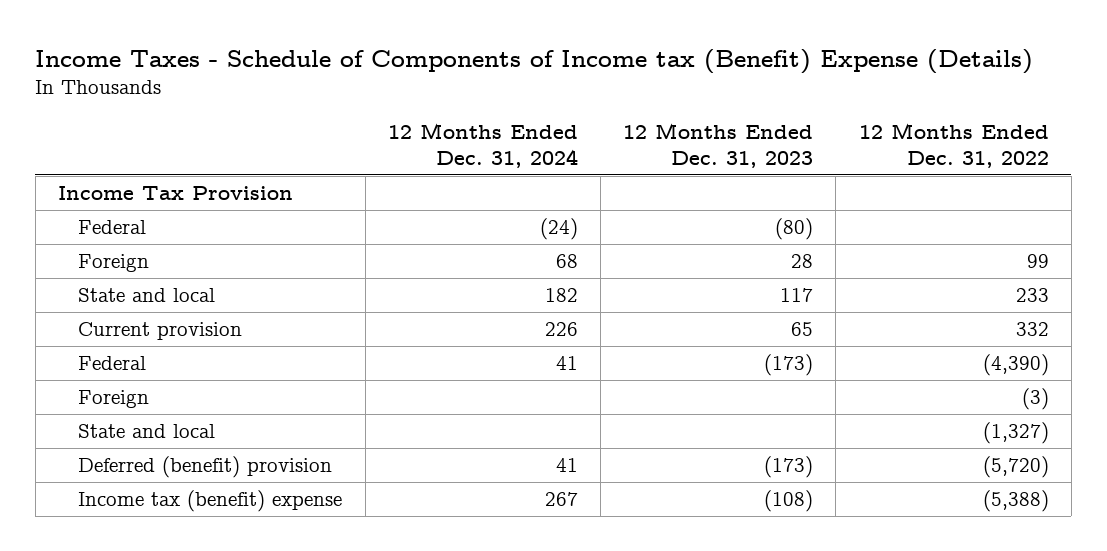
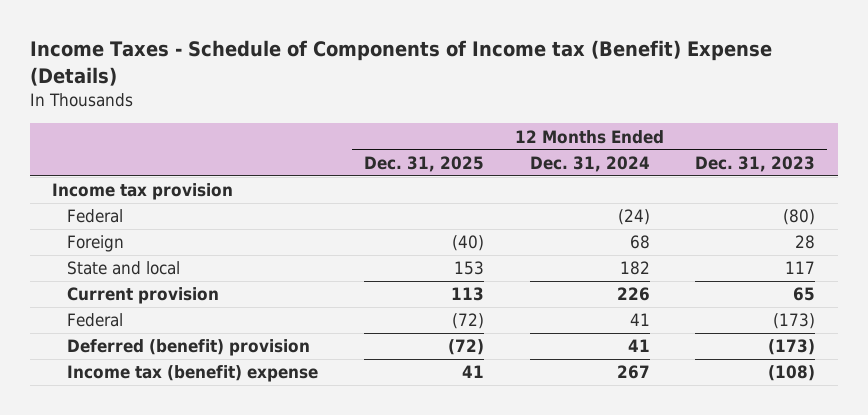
- | 12 Months Ended Dec. 31, 2024 | 12 Months Ended Dec. 31, 2023 | 12 Months Ended Dec. 31, 2022
+ | 12 Months Ended Dec. 31, 2025 | 12 Months Ended Dec. 31, 2024 | 12 Months Ended Dec. 31, 2023
- Income Tax Provision
+ Income tax provision
- Foreign | | | (3)
- State and local | | | (1,327)

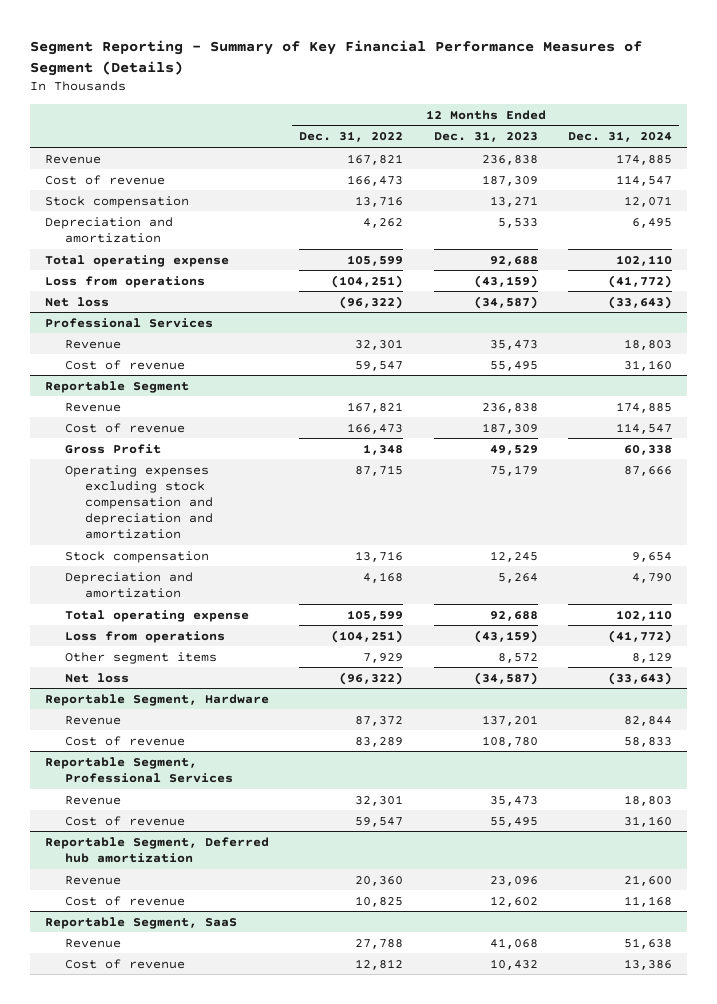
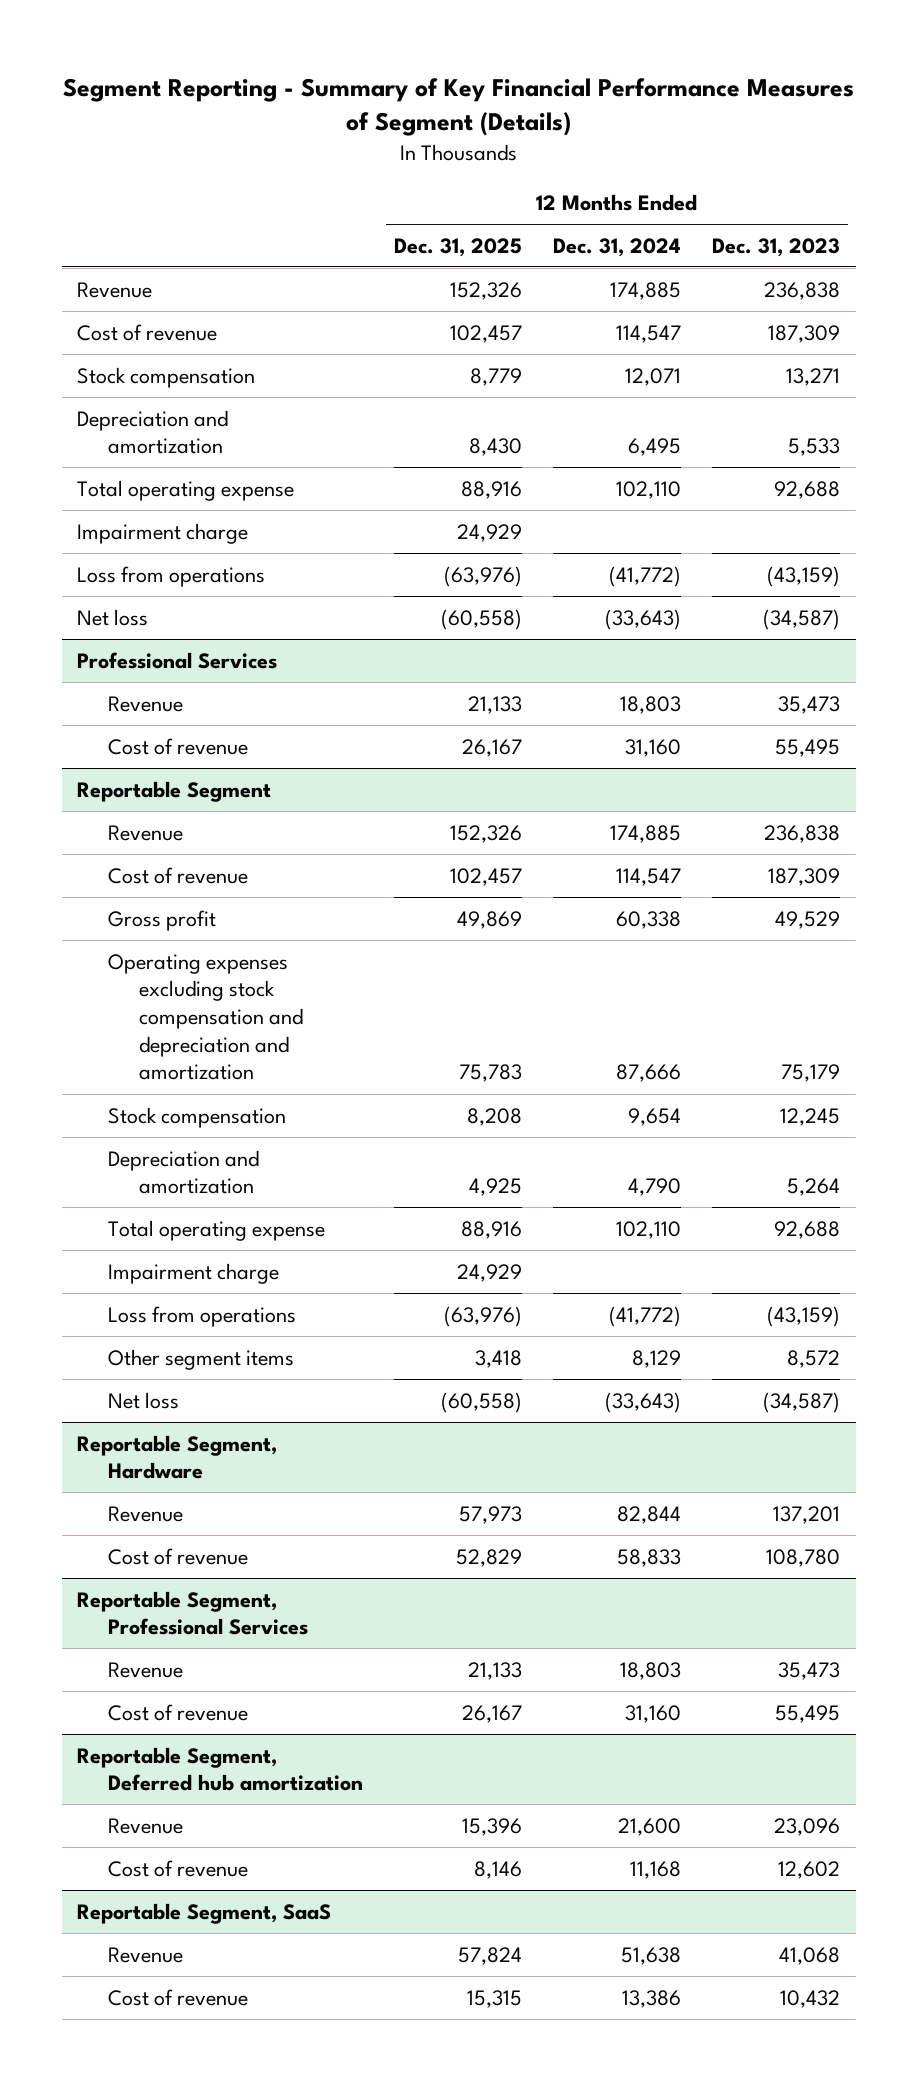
- | 12 Months Ended Dec. 31, 2022 | 12 Months Ended Dec. 31, 2023 | 12 Months Ended Dec. 31, 2024
+ | 12 Months Ended Dec. 31, 2025 | 12 Months Ended Dec. 31, 2024 | 12 Months Ended Dec. 31, 2023
+ Impairment charge | 24,929 | |
@ Reportable Segment
- Gross Profit | 1,348 | 49,529 | 60,338
+ Gross profit | 49,869 | 60,338 | 49,529
+ Impairment charge | 24,929 | |

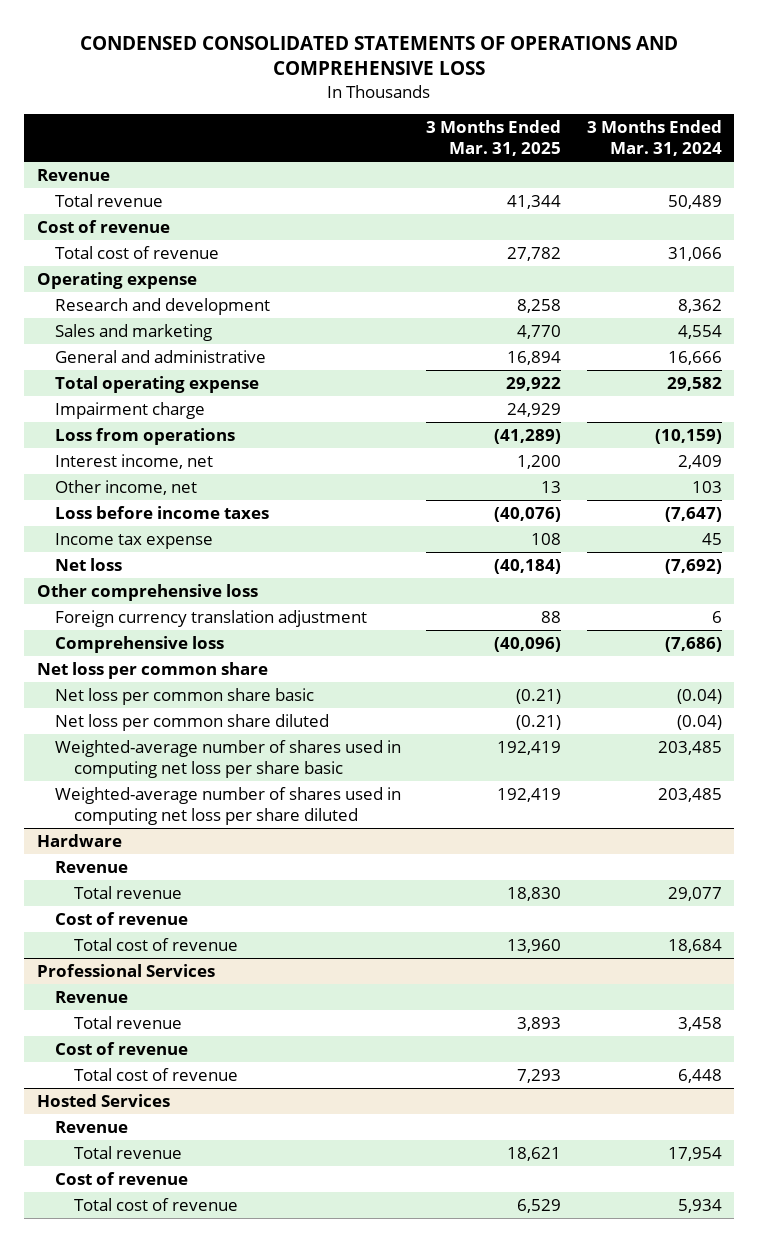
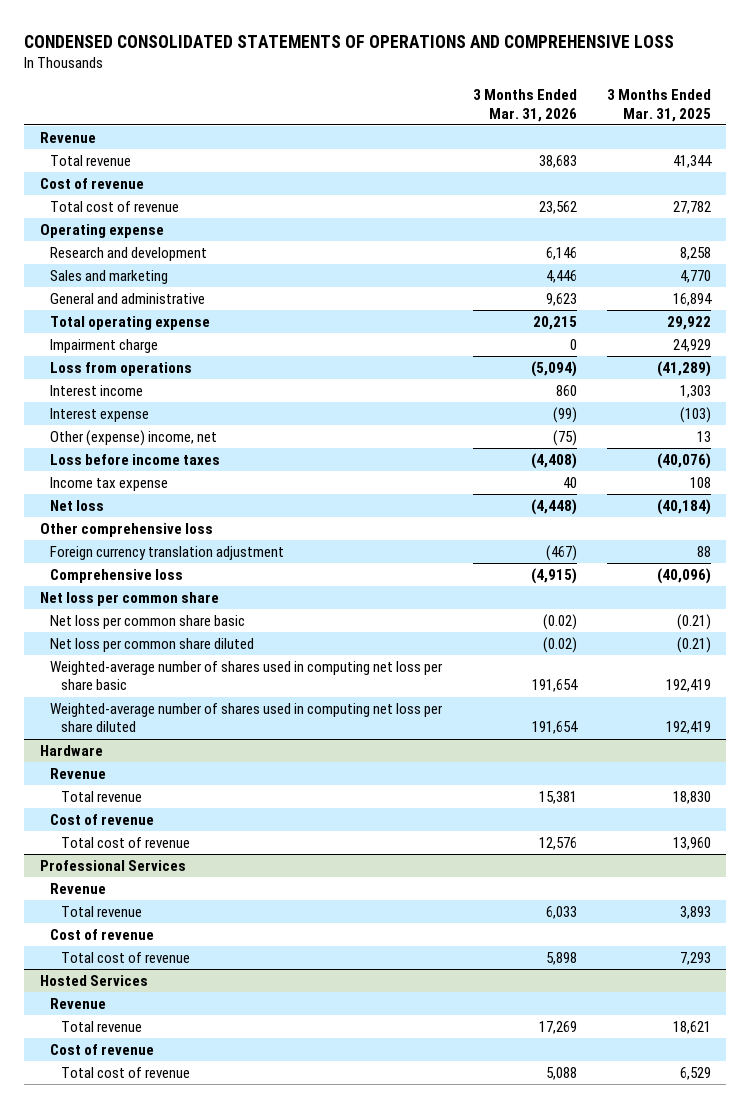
- | 3 Months Ended Mar. 31, 2025 | 3 Months Ended Mar. 31, 2024
+ | 3 Months Ended Mar. 31, 2026 | 3 Months Ended Mar. 31, 2025
- Interest income, net | 1,200 | 2,409
- Other income, net | 13 | 103
+ Interest income | 860 | 1,303
+ Interest expense | (99) | (103)
+ Other (expense) income, net | (75) | 13

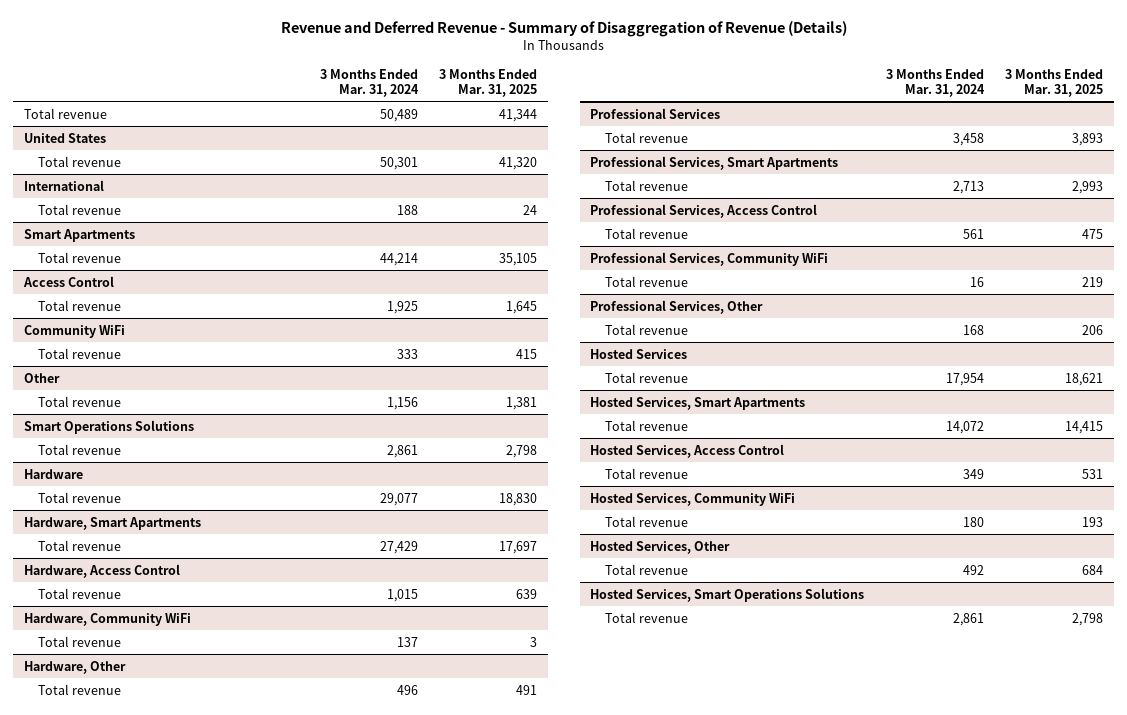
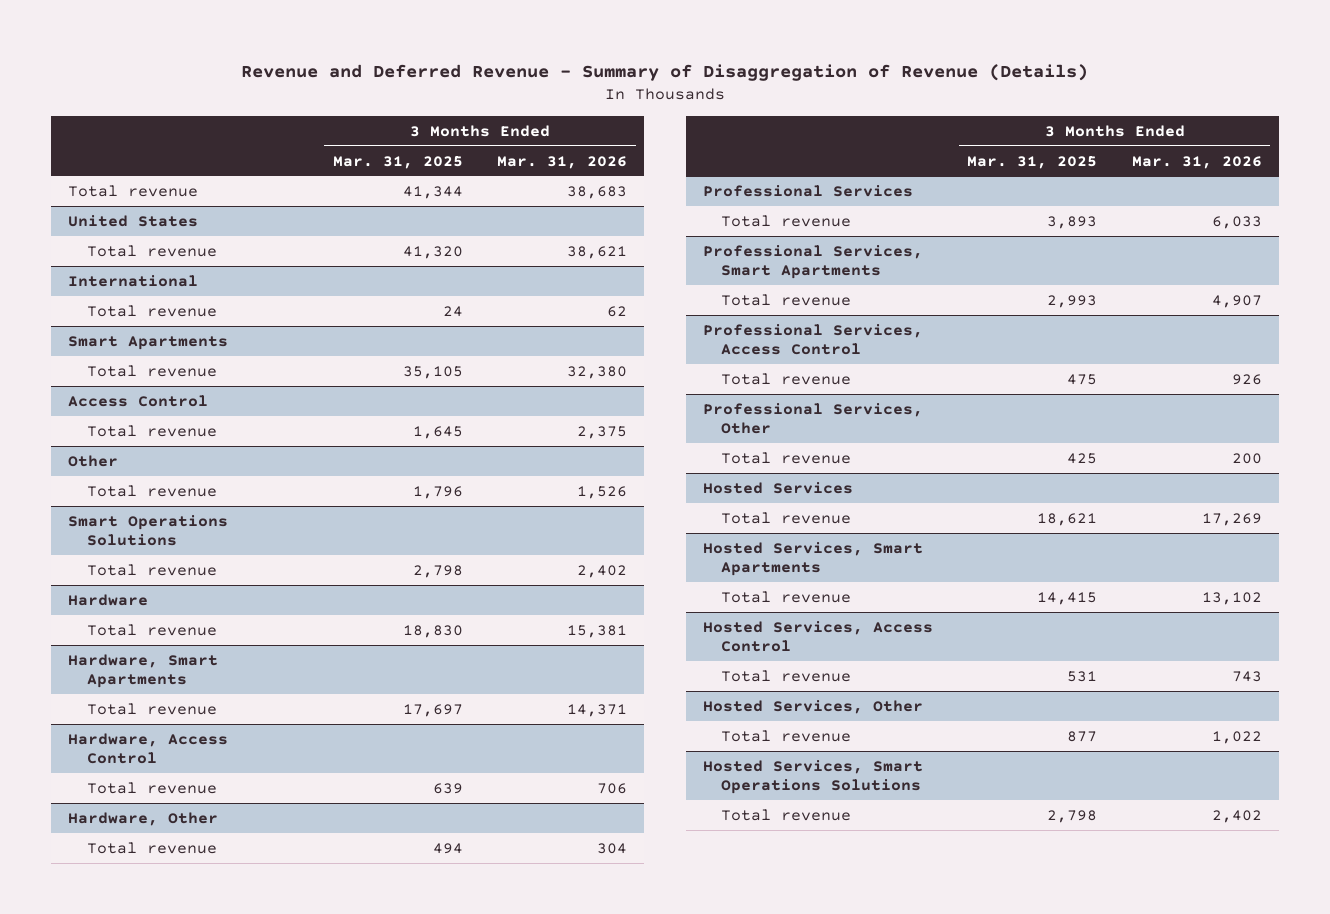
- | 3 Months Ended Mar. 31, 2024 | 3 Months Ended Mar. 31, 2025
+ | 3 Months Ended Mar. 31, 2025 | 3 Months Ended Mar. 31, 2026
- Community WiFi
- Total revenue | 333 | 415
@ Other
- Total revenue | 1,156 | 1,381
+ Total revenue | 1,796 | 1,526
- Hardware, Community WiFi
- Total revenue | 137 | 3
@ Hardware, Other
- Total revenue | 496 | 491
+ Total revenue | 494 | 304
- Professional Services, Community WiFi
- Total revenue | 16 | 219
@ Professional Services, Other
- Total revenue | 168 | 206
+ Total revenue | 425 | 200
- Hosted Services, Community WiFi
- Total revenue | 180 | 193
@ Hosted Services, Other
- Total revenue | 492 | 684
+ Total revenue | 877 | 1,022

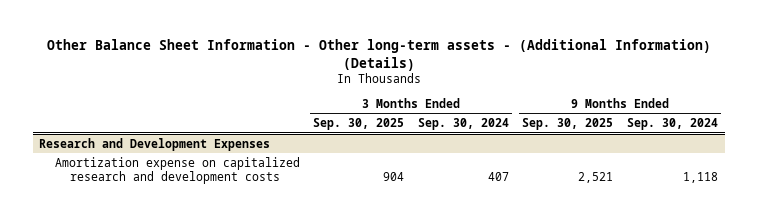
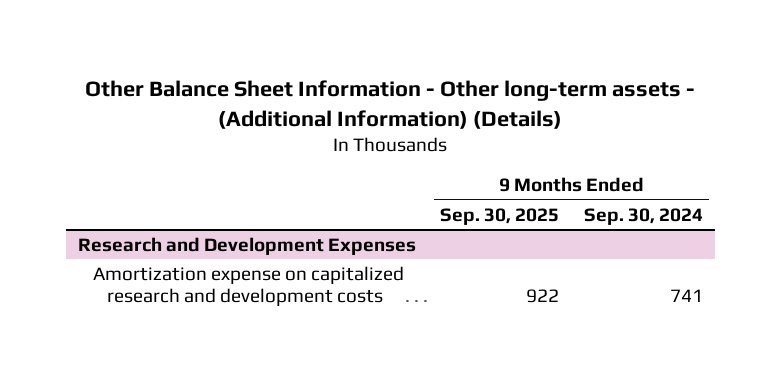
- | 3 Months Ended Sep. 30, 2025 | 3 Months Ended Sep. 30, 2024 | 9 Months Ended Sep. 30, 2025 | 9 Months Ended Sep. 30, 2024
+ | 9 Months Ended Sep. 30, 2025 | 9 Months Ended Sep. 30, 2024
@ Research and Development Expenses
- Amortization expense on capitalized research and development costs | 904 | 407 | 2,521 | 1,118
+ Amortization expense on capitalized research and development costs | 922 | 741

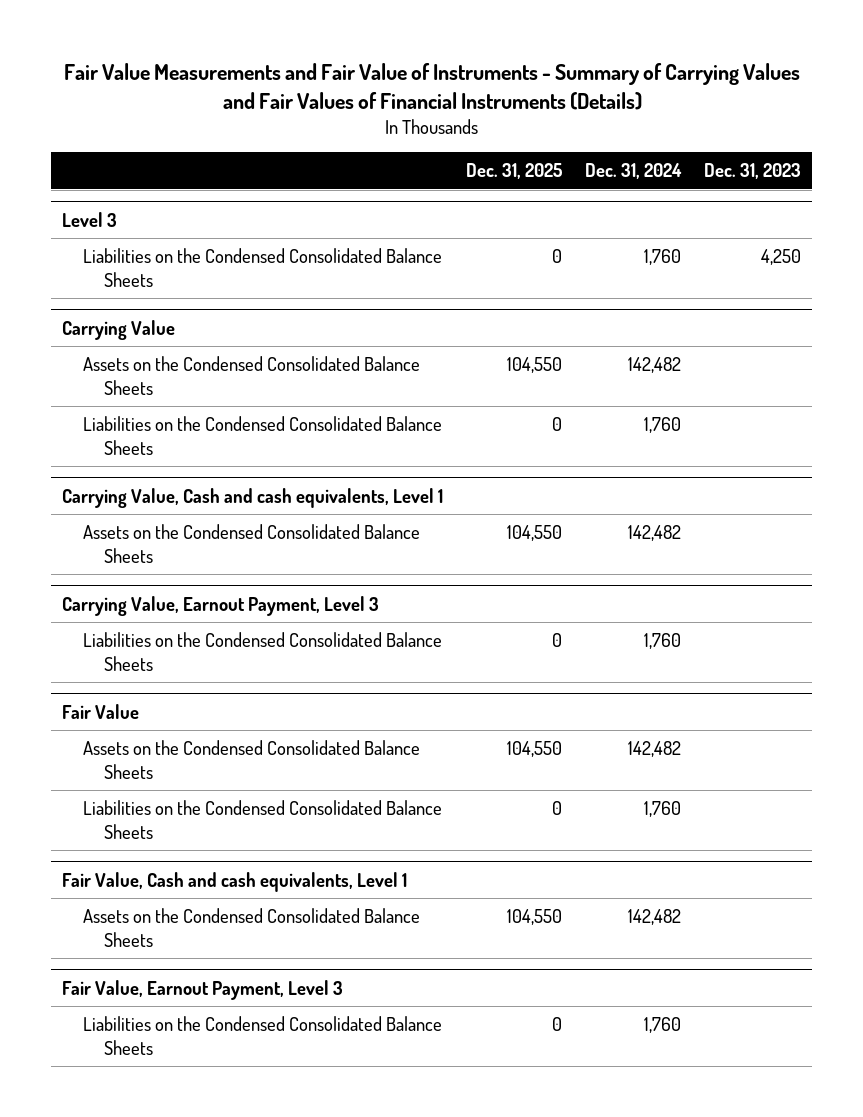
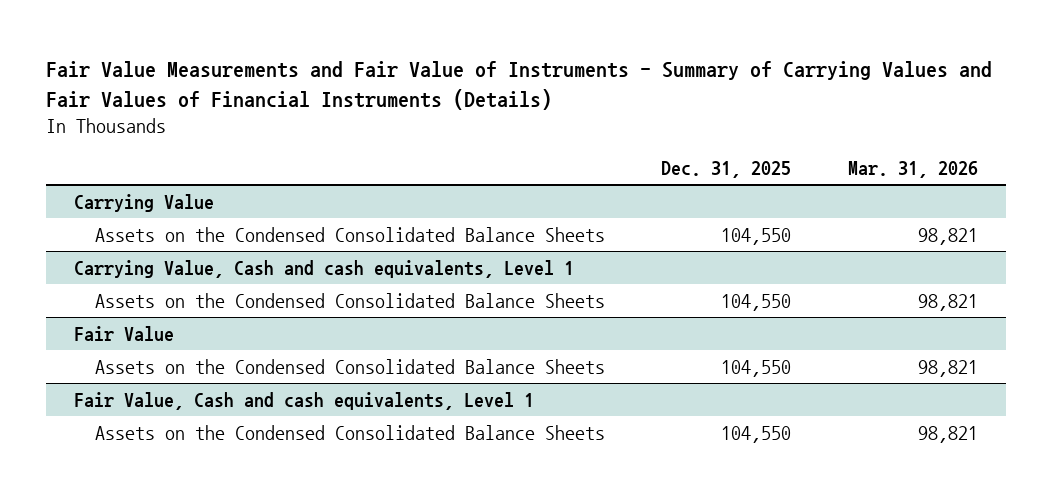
- | Dec. 31, 2025 | Dec. 31, 2024 | Dec. 31, 2023
+ | Dec. 31, 2025 | Mar. 31, 2026
- Level 3
- Liabilities on the Condensed Consolidated Balance Sheets | 0 | 1,760 | 4,250
@ Carrying Value
- Liabilities on the Condensed Consolidated Balance Sheets | 0 | 1,760 |
- Carrying Value, Earnout Payment, Level 3
- Liabilities on the Condensed Consolidated Balance Sheets | 0 | 1,760 |
@ Fair Value
- Liabilities on the Condensed Consolidated Balance Sheets | 0 | 1,760 |
- Fair Value, Earnout Payment, Level 3
- Liabilities on the Condensed Consolidated Balance Sheets | 0 | 1,760 |

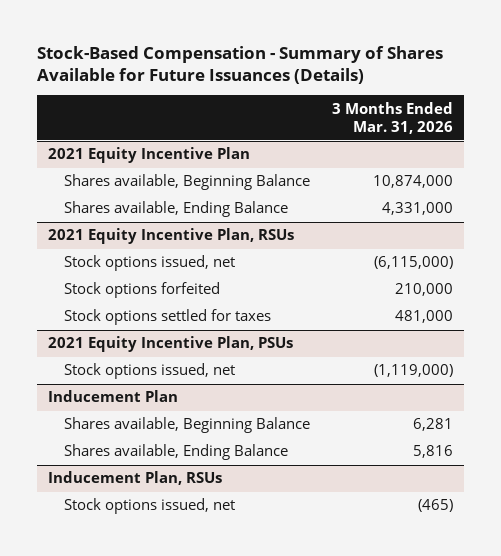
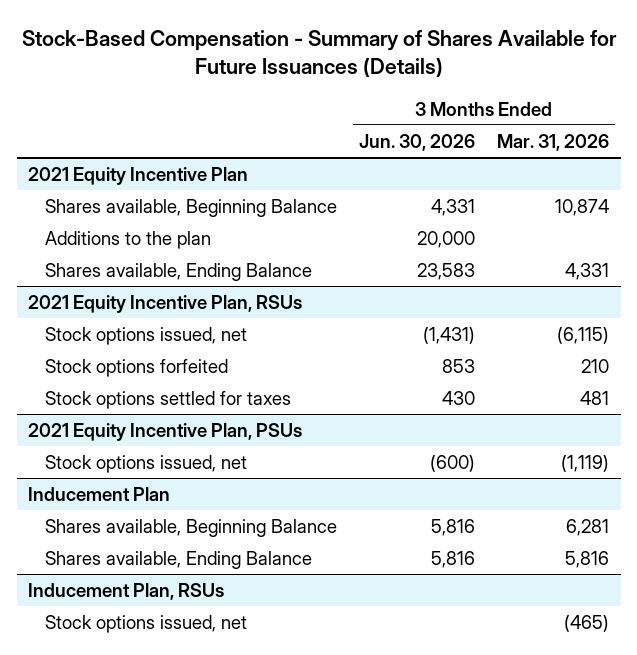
- | 3 Months Ended Mar. 31, 2026
+ | 3 Months Ended Jun. 30, 2026 | 3 Months Ended Mar. 31, 2026
@ 2021 Equity Incentive Plan
- Shares available, Beginning Balance | 10,874,000
- Shares available, Ending Balance | 4,331,000
+ Shares available, Beginning Balance | 4,331 | 10,874
+ Additions to the plan | 20,000 |
+ Shares available, Ending Balance | 23,583 | 4,331
@ 2021 Equity Incentive Plan, RSUs
- Stock options issued, net | (6,115,000)
- Stock options forfeited | 210,000
- Stock options settled for taxes | 481,000
+ Stock options issued, net | (1,431) | (6,115)
+ Stock options forfeited | 853 | 210
+ Stock options settled for taxes | 430 | 481
@ 2021 Equity Incentive Plan, PSUs
- Stock options issued, net | (1,119,000)
+ Stock options issued, net | (600) | (1,119)

